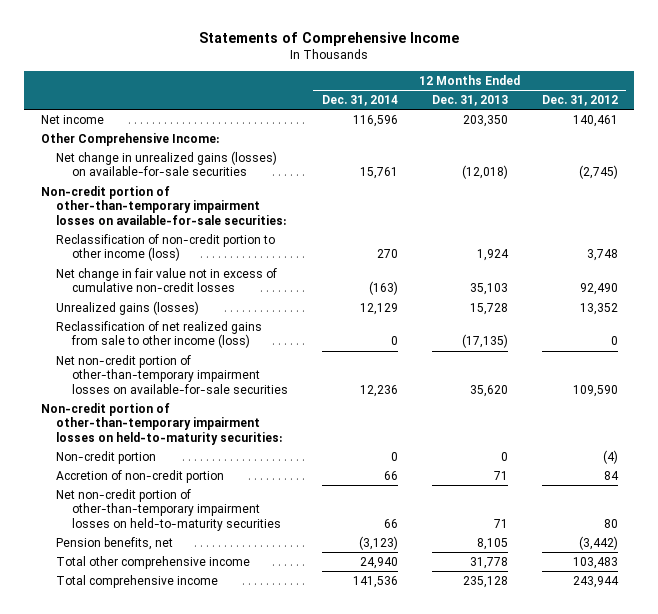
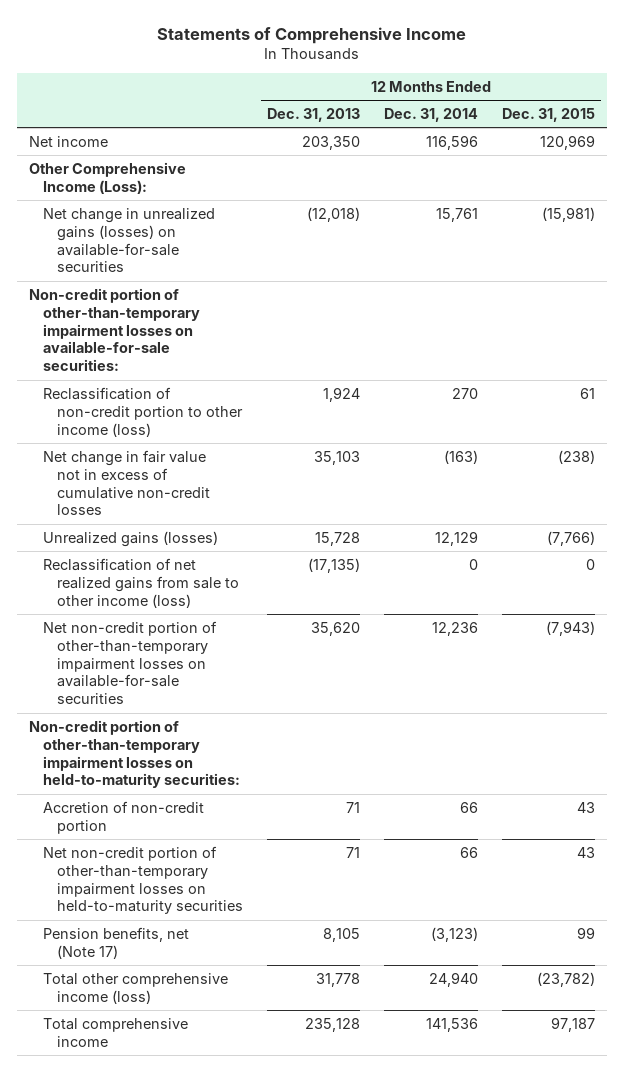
- | 12 Months Ended Dec. 31, 2014 | 12 Months Ended Dec. 31, 2013 | 12 Months Ended Dec. 31, 2012
+ | 12 Months Ended Dec. 31, 2013 | 12 Months Ended Dec. 31, 2014 | 12 Months Ended Dec. 31, 2015
- Other Comprehensive Income:
+ Other Comprehensive Income (Loss):
- Non-credit portion | 0 | 0 | (4)
- Pension benefits, net | (3,123) | 8,105 | (3,442)
- Total other comprehensive income | 24,940 | 31,778 | 103,483
+ Pension benefits, net (Note 17) | 8,105 | (3,123) | 99
+ Total other comprehensive income (loss) | 31,778 | 24,940 | (23,782)

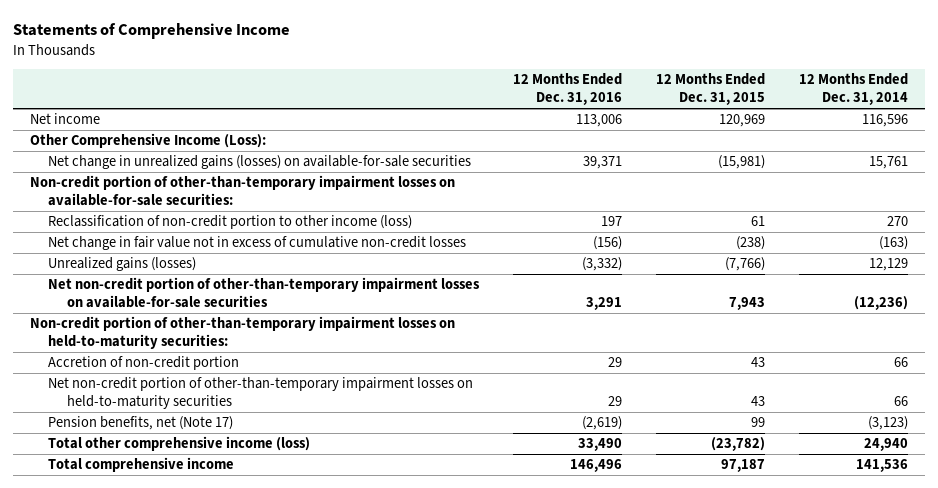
- | 12 Months Ended Dec. 31, 2013 | 12 Months Ended Dec. 31, 2014 | 12 Months Ended Dec. 31, 2015
+ | 12 Months Ended Dec. 31, 2016 | 12 Months Ended Dec. 31, 2015 | 12 Months Ended Dec. 31, 2014
- Reclassification of net realized gains from sale to other income (loss) | (17,135) | 0 | 0
- Net non-credit portion of other-than-temporary impairment losses on available-for-sale securities | 35,620 | 12,236 | (7,943)
+ Net non-credit portion of other-than-temporary impairment losses on available-for-sale securities | 3,291 | 7,943 | (12,236)

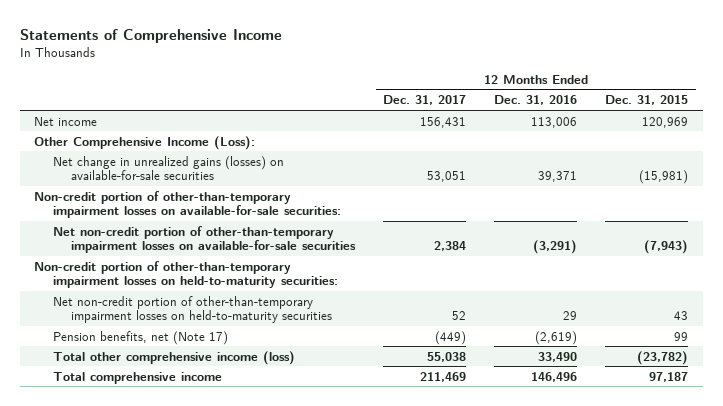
- | 12 Months Ended Dec. 31, 2016 | 12 Months Ended Dec. 31, 2015 | 12 Months Ended Dec. 31, 2014
+ | 12 Months Ended Dec. 31, 2017 | 12 Months Ended Dec. 31, 2016 | 12 Months Ended Dec. 31, 2015
- Reclassification of non-credit portion to other income (loss) | 197 | 61 | 270
- Net change in fair value not in excess of cumulative non-credit losses | (156) | (238) | (163)
- Unrealized gains (losses) | (3,332) | (7,766) | 12,129
- Net non-credit portion of other-than-temporary impairment losses on available-for-sale securities | 3,291 | 7,943 | (12,236)
+ Net non-credit portion of other-than-temporary impairment losses on available-for-sale securities | 2,384 | (3,291) | (7,943)
- Accretion of non-credit portion | 29 | 43 | 66

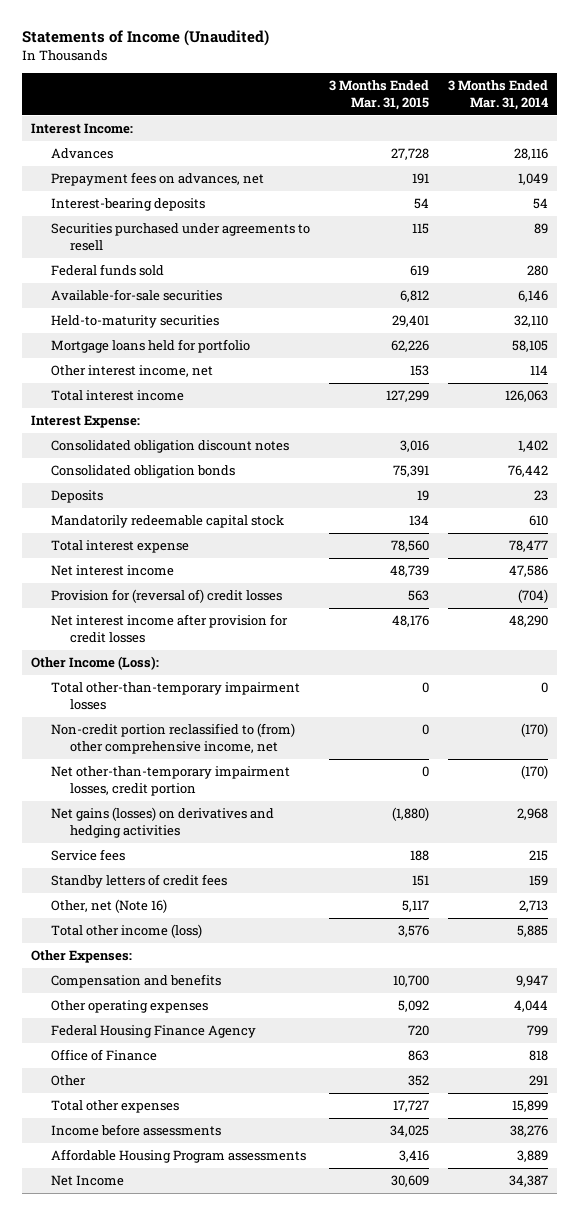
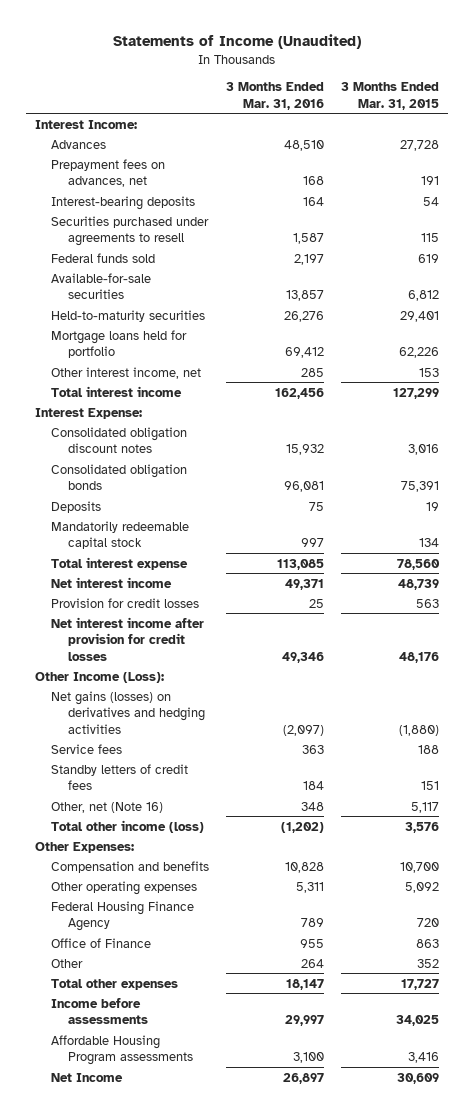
- | 3 Months Ended Mar. 31, 2015 | 3 Months Ended Mar. 31, 2014
+ | 3 Months Ended Mar. 31, 2016 | 3 Months Ended Mar. 31, 2015
- Provision for (reversal of) credit losses | 563 | (704)
+ Provision for credit losses | 25 | 563
- Total other-than-temporary impairment losses | 0 | 0
- Non-credit portion reclassified to (from) other comprehensive income, net | 0 | (170)
- Net other-than-temporary impairment losses, credit portion | 0 | (170)

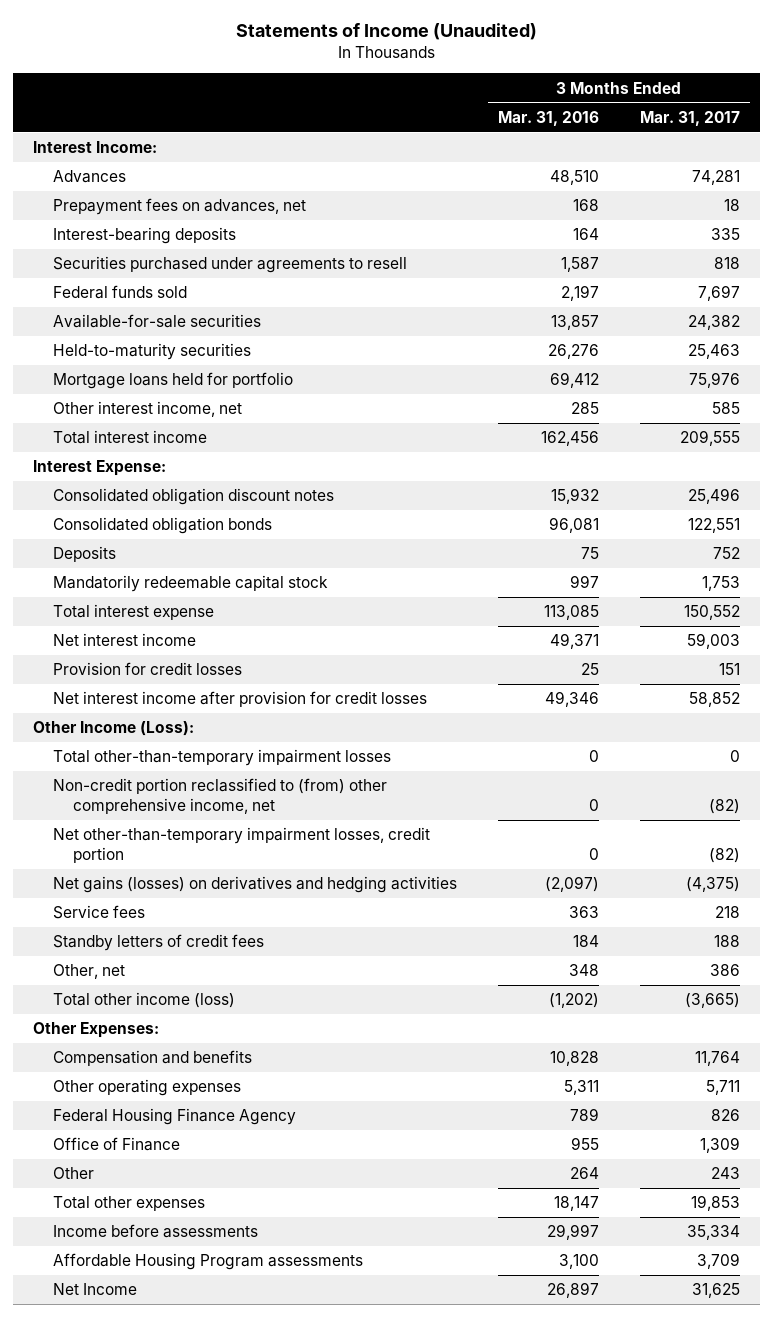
- | 3 Months Ended Mar. 31, 2016 | 3 Months Ended Mar. 31, 2015
+ | 3 Months Ended Mar. 31, 2016 | 3 Months Ended Mar. 31, 2017
+ Total other-than-temporary impairment losses | 0 | 0
+ Non-credit portion reclassified to (from) other comprehensive income, net | 0 | (82)
+ Net other-than-temporary impairment losses, credit portion | 0 | (82)
- Other, net (Note 16) | 348 | 5,117
+ Other, net | 348 | 386

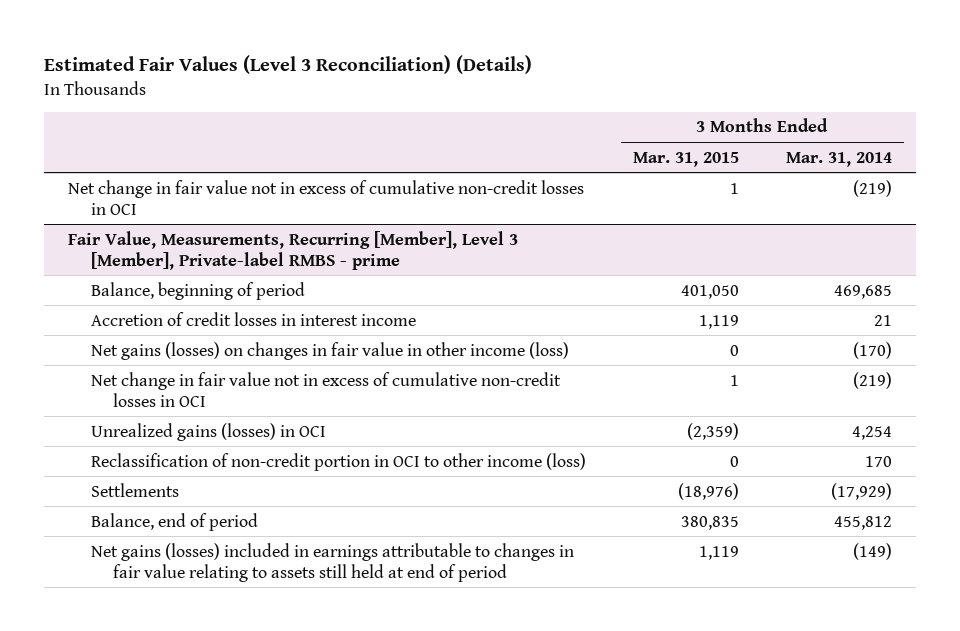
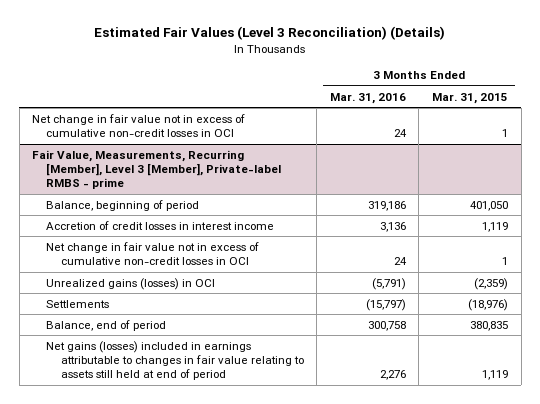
- | 3 Months Ended Mar. 31, 2015 | 3 Months Ended Mar. 31, 2014
+ | 3 Months Ended Mar. 31, 2016 | 3 Months Ended Mar. 31, 2015
@ Fair Value, Measurements, Recurring [Member], Level 3 [Member], Private-label RMBS - prime
- Net gains (losses) on changes in fair value in other income (loss) | 0 | (170)
- Reclassification of non-credit portion in OCI to other income (loss) | 0 | 170

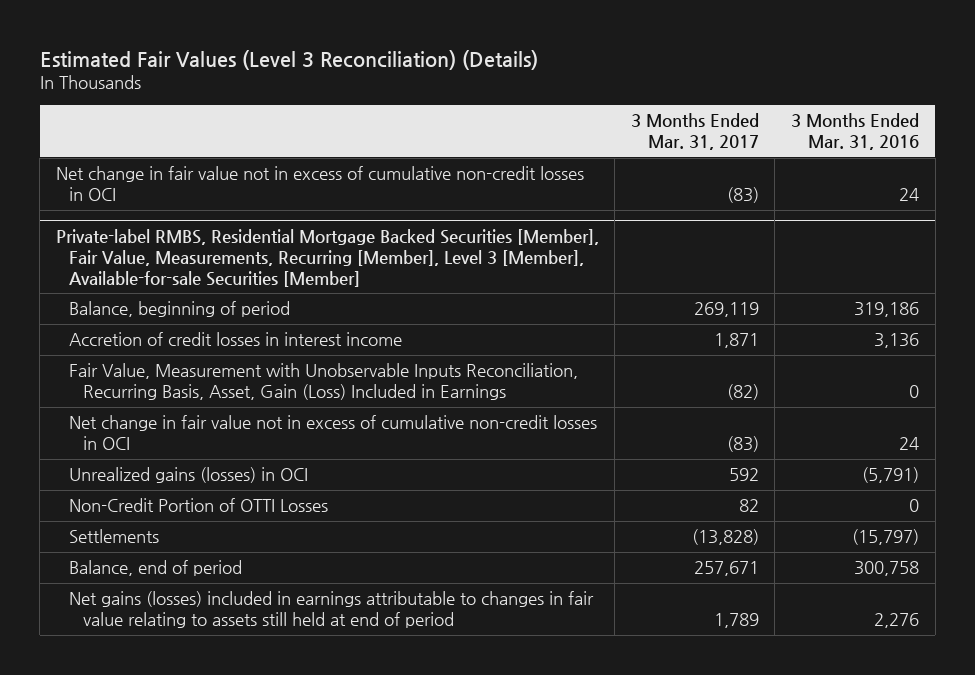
- | 3 Months Ended Mar. 31, 2016 | 3 Months Ended Mar. 31, 2015
+ | 3 Months Ended Mar. 31, 2017 | 3 Months Ended Mar. 31, 2016
- Fair Value, Measurements, Recurring [Member], Level 3 [Member], Private-label RMBS - prime
+ Private-label RMBS, Residential Mortgage Backed Securities [Member], Fair Value, Measurements, Recurring [Member], Level 3 [Member], Available-for-sale Securities [Member]
+ Fair Value, Measurement with Unobservable Inputs Reconciliation, Recurring Basis, Asset, Gain (Loss) Included in Earnings | (82) | 0
+ Non-Credit Portion of OTTI Losses | 82 | 0

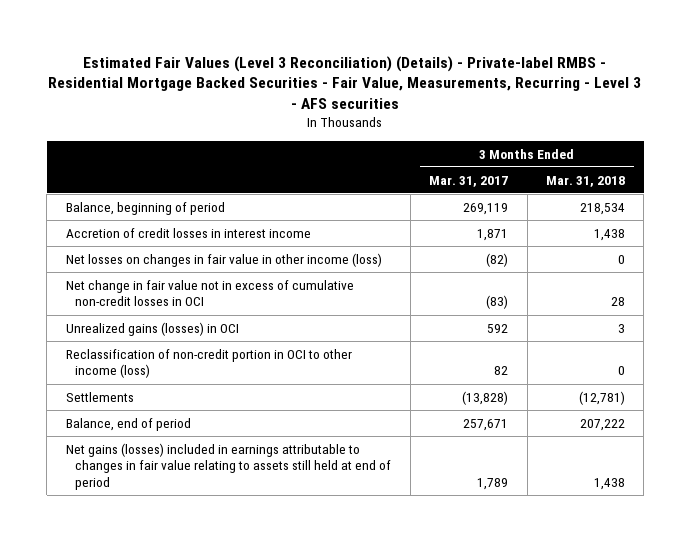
- Estimated Fair Values (Level 3 Reconciliation) (Details)
+ Estimated Fair Values (Level 3 Reconciliation) (Details) - Private-label RMBS - Residential Mortgage Backed Securities - Fair Value, Measurements, Recurring - Level 3 - AFS securities
- | 3 Months Ended Mar. 31, 2017 | 3 Months Ended Mar. 31, 2016
+ | 3 Months Ended Mar. 31, 2017 | 3 Months Ended Mar. 31, 2018
- Net change in fair value not in excess of cumulative non-credit losses in OCI | (83) | 24
- Private-label RMBS, Residential Mortgage Backed Securities [Member], Fair Value, Measurements, Recurring [Member], Level 3 [Member], Available-for-sale Securities [Member]
- Fair Value, Measurement with Unobservable Inputs Reconciliation, Recurring Basis, Asset, Gain (Loss) Included in Earnings | (82) | 0
+ Net losses on changes in fair value in other income (loss) | (82) | 0
- Non-Credit Portion of OTTI Losses | 82 | 0
+ Reclassification of non-credit portion in OCI to other income (loss) | 82 | 0

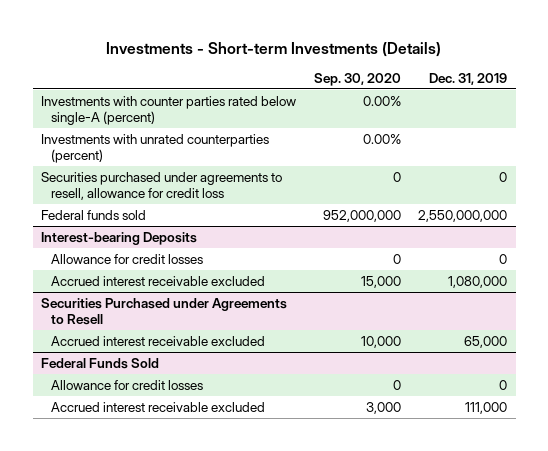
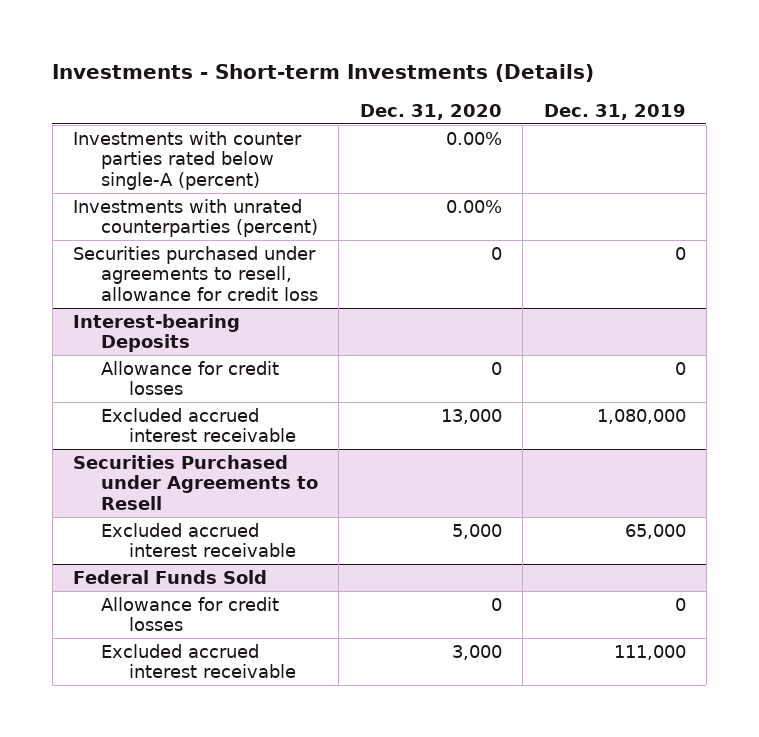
- | Sep. 30, 2020 | Dec. 31, 2019
+ | Dec. 31, 2020 | Dec. 31, 2019
- Federal funds sold | 952,000,000 | 2,550,000,000
@ Interest-bearing Deposits
- Accrued interest receivable excluded | 15,000 | 1,080,000
+ Excluded accrued interest receivable | 13,000 | 1,080,000
@ Securities Purchased under Agreements to Resell
- Accrued interest receivable excluded | 10,000 | 65,000
+ Excluded accrued interest receivable | 5,000 | 65,000
@ Federal Funds Sold
- Accrued interest receivable excluded | 3,000 | 111,000
+ Excluded accrued interest receivable | 3,000 | 111,000

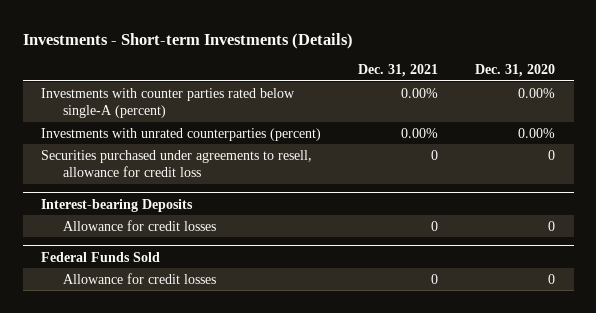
- | Dec. 31, 2020 | Dec. 31, 2019
+ | Dec. 31, 2021 | Dec. 31, 2020
@ Interest-bearing Deposits
- Excluded accrued interest receivable | 13,000 | 1,080,000
- Securities Purchased under Agreements to Resell
- Excluded accrued interest receivable | 5,000 | 65,000
@ Federal Funds Sold
- Excluded accrued interest receivable | 3,000 | 111,000

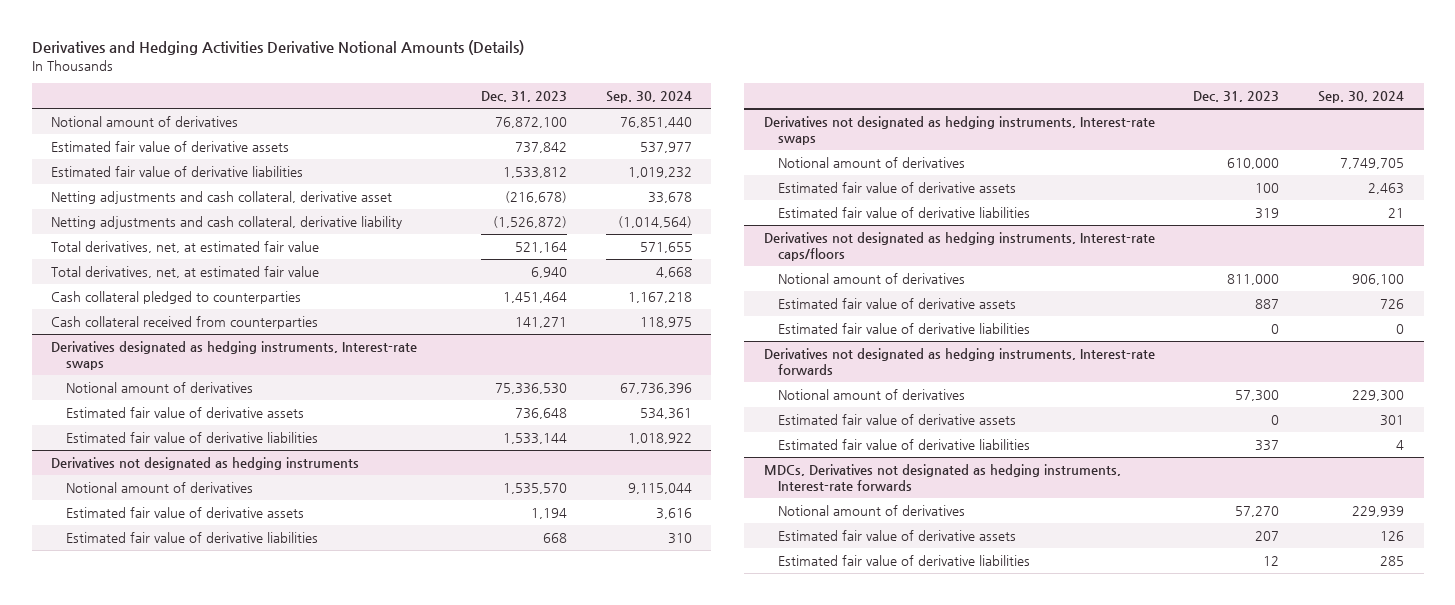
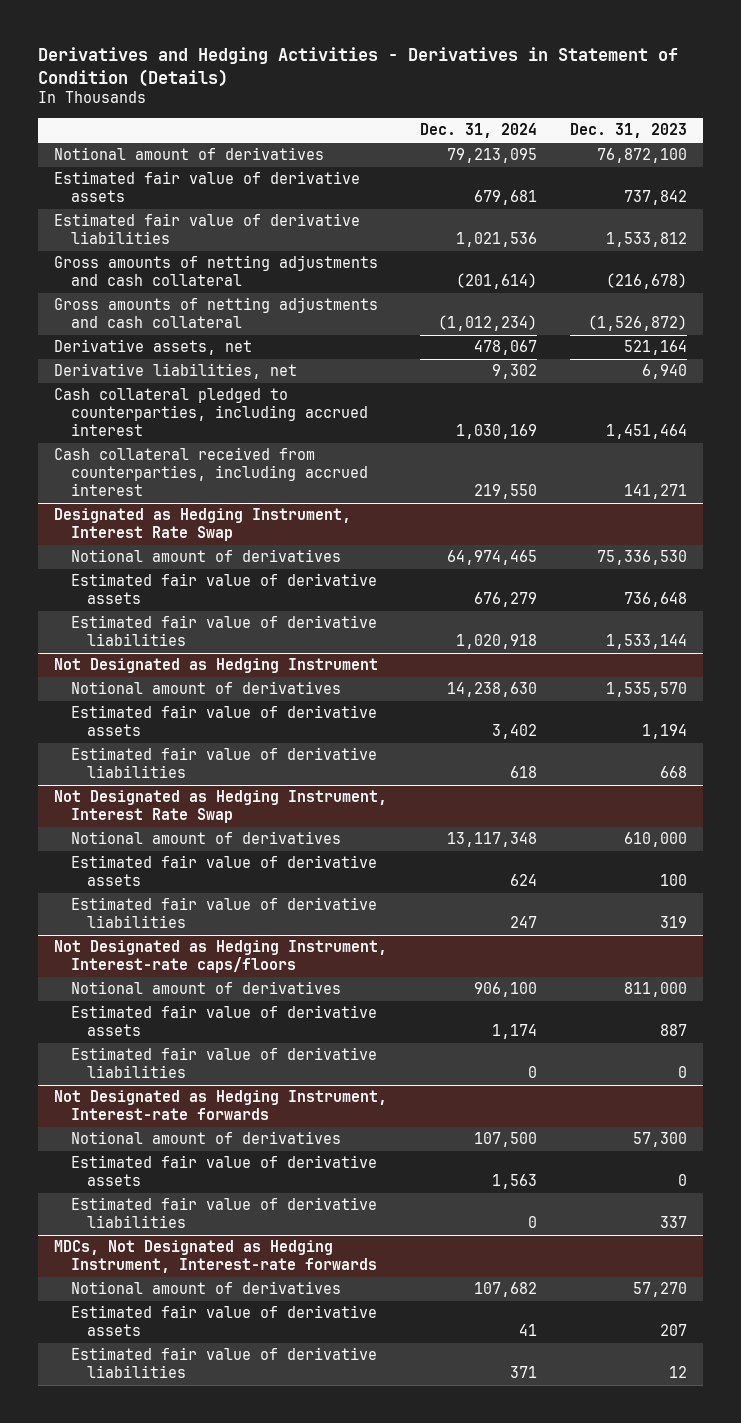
- Derivatives and Hedging Activities Derivative Notional Amounts (Details)
+ Derivatives and Hedging Activities - Derivatives in Statement of Condition (Details)
- | Dec. 31, 2023 | Sep. 30, 2024
+ | Dec. 31, 2024 | Dec. 31, 2023
- Netting adjustments and cash collateral, derivative asset | (216,678) | 33,678
- Netting adjustments and cash collateral, derivative liability | (1,526,872) | (1,014,564)
- Total derivatives, net, at estimated fair value | 521,164 | 571,655
- Total derivatives, net, at estimated fair value | 6,940 | 4,668
- Cash collateral pledged to counterparties | 1,451,464 | 1,167,218
- Cash collateral received from counterparties | 141,271 | 118,975
- Derivatives designated as hedging instruments, Interest-rate swaps
+ Gross amounts of netting adjustments and cash collateral | (201,614) | (216,678)
+ Gross amounts of netting adjustments and cash collateral | (1,012,234) | (1,526,872)
+ Derivative assets, net | 478,067 | 521,164
+ Derivative liabilities, net | 9,302 | 6,940
+ Cash collateral pledged to counterparties, including accrued interest | 1,030,169 | 1,451,464
+ Cash collateral received from counterparties, including accrued interest | 219,550 | 141,271
+ Designated as Hedging Instrument, Interest Rate Swap
- Derivatives not designated as hedging instruments
+ Not Designated as Hedging Instrument
- Derivatives not designated as hedging instruments, Interest-rate swaps
+ Not Designated as Hedging Instrument, Interest Rate Swap
- Derivatives not designated as hedging instruments, Interest-rate caps/floors
+ Not Designated as Hedging Instrument, Interest-rate caps/floors
- Derivatives not designated as hedging instruments, Interest-rate forwards
+ Not Designated as Hedging Instrument, Interest-rate forwards
- MDCs, Derivatives not designated as hedging instruments, Interest-rate forwards
+ MDCs, Not Designated as Hedging Instrument, Interest-rate forwards

